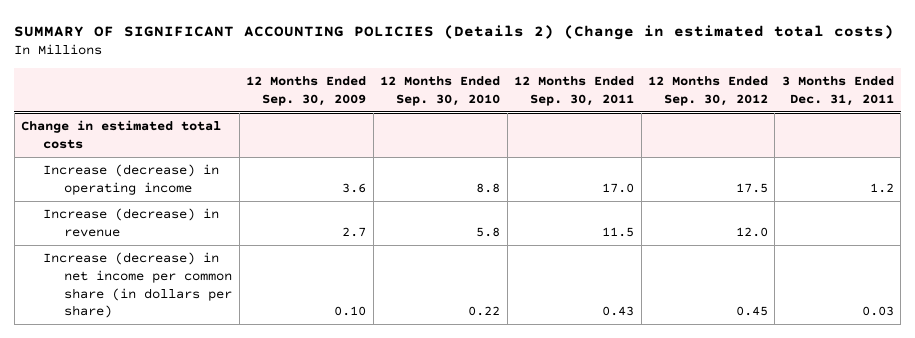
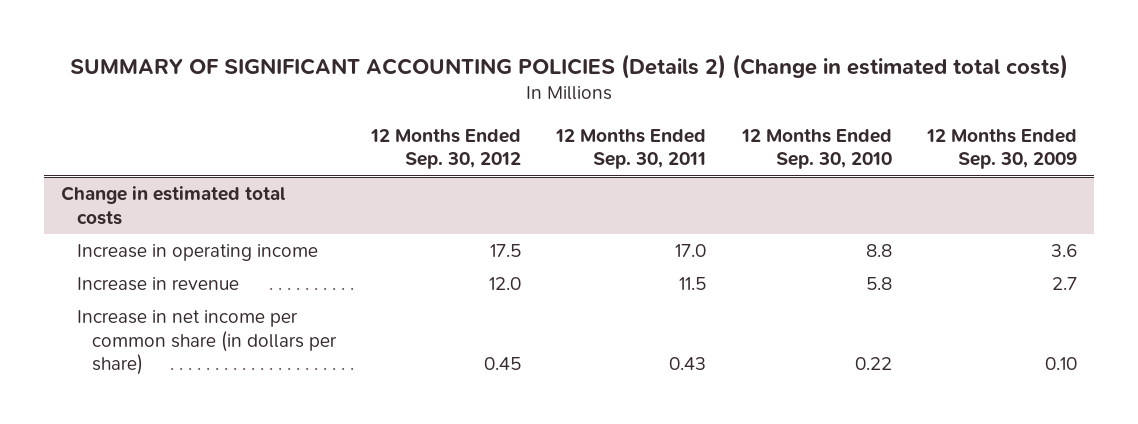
- | 12 Months Ended Sep. 30, 2009 | 12 Months Ended Sep. 30, 2010 | 12 Months Ended Sep. 30, 2011 | 12 Months Ended Sep. 30, 2012 | 3 Months Ended Dec. 31, 2011
+ | 12 Months Ended Sep. 30, 2012 | 12 Months Ended Sep. 30, 2011 | 12 Months Ended Sep. 30, 2010 | 12 Months Ended Sep. 30, 2009
@ Change in estimated total costs
- Increase (decrease) in operating income | 3.6 | 8.8 | 17.0 | 17.5 | 1.2
- Increase (decrease) in revenue | 2.7 | 5.8 | 11.5 | 12.0 |
- Increase (decrease) in net income per common share (in dollars per share) | 0.10 | 0.22 | 0.43 | 0.45 | 0.03
+ Increase in operating income | 17.5 | 17.0 | 8.8 | 3.6
+ Increase in revenue | 12.0 | 11.5 | 5.8 | 2.7
+ Increase in net income per common share (in dollars per share) | 0.45 | 0.43 | 0.22 | 0.10

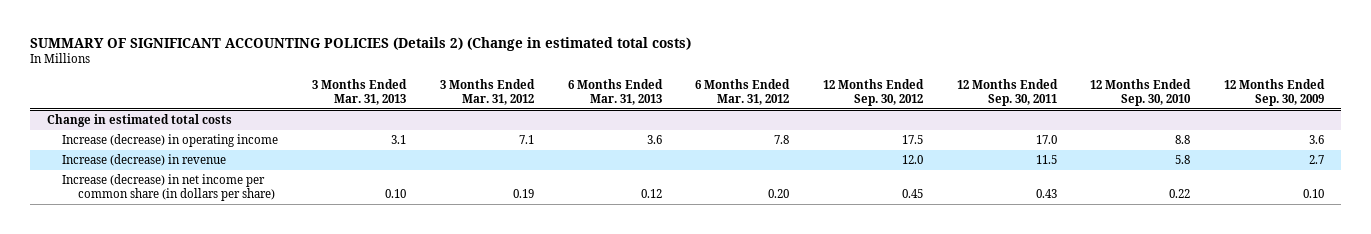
- | 12 Months Ended Sep. 30, 2012 | 12 Months Ended Sep. 30, 2011 | 12 Months Ended Sep. 30, 2010 | 12 Months Ended Sep. 30, 2009
+ | 3 Months Ended Mar. 31, 2013 | 3 Months Ended Mar. 31, 2012 | 6 Months Ended Mar. 31, 2013 | 6 Months Ended Mar. 31, 2012 | 12 Months Ended Sep. 30, 2012 | 12 Months Ended Sep. 30, 2011 | 12 Months Ended Sep. 30, 2010 | 12 Months Ended Sep. 30, 2009
@ Change in estimated total costs
- Increase in operating income | 17.5 | 17.0 | 8.8 | 3.6
- Increase in revenue | 12.0 | 11.5 | 5.8 | 2.7
- Increase in net income per common share (in dollars per share) | 0.45 | 0.43 | 0.22 | 0.10
+ Increase (decrease) in operating income | 3.1 | 7.1 | 3.6 | 7.8 | 17.5 | 17.0 | 8.8 | 3.6
+ Increase (decrease) in revenue | | | | | 12.0 | 11.5 | 5.8 | 2.7
+ Increase (decrease) in net income per common share (in dollars per share) | 0.10 | 0.19 | 0.12 | 0.20 | 0.45 | 0.43 | 0.22 | 0.10

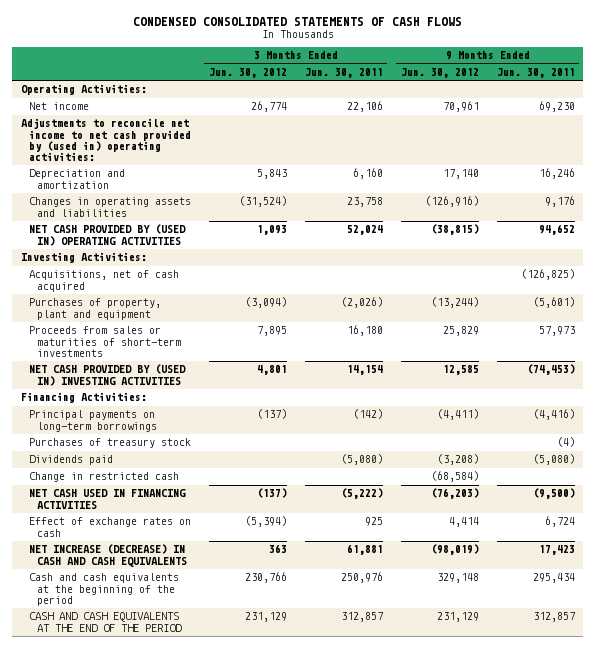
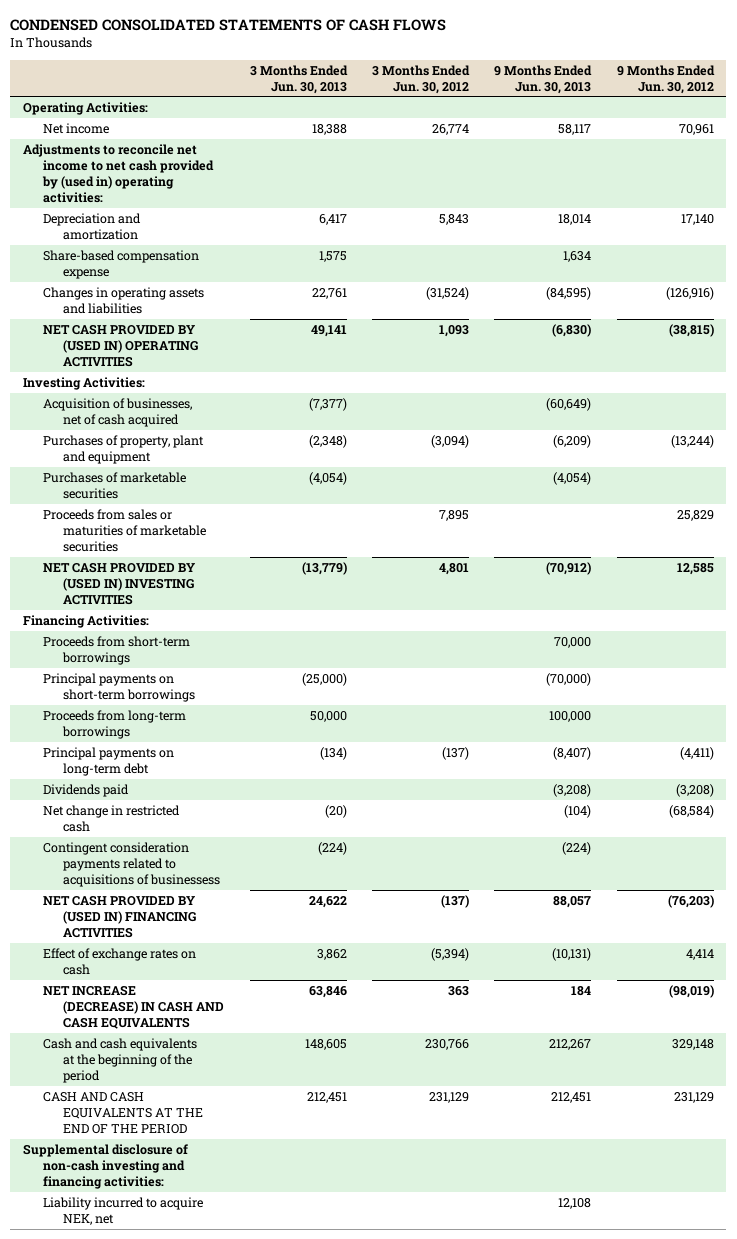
- | 3 Months Ended Jun. 30, 2012 | 3 Months Ended Jun. 30, 2011 | 9 Months Ended Jun. 30, 2012 | 9 Months Ended Jun. 30, 2011
+ | 3 Months Ended Jun. 30, 2013 | 3 Months Ended Jun. 30, 2012 | 9 Months Ended Jun. 30, 2013 | 9 Months Ended Jun. 30, 2012
+ Share-based compensation expense | 1,575 | | 1,634 |
- Acquisitions, net of cash acquired | | | | (126,825)
+ Acquisition of businesses, net of cash acquired | (7,377) | | (60,649) |
- Proceeds from sales or maturities of short-term investments | 7,895 | 16,180 | 25,829 | 57,973
+ Purchases of marketable securities | (4,054) | | (4,054) |
+ Proceeds from sales or maturities of marketable securities | | 7,895 | | 25,829
- Principal payments on long-term borrowings | (137) | (142) | (4,411) | (4,416)
- Purchases of treasury stock | | | | (4)
+ Proceeds from short-term borrowings | | | 70,000 |
+ Principal payments on short-term borrowings | (25,000) | | (70,000) |
+ Proceeds from long-term borrowings | 50,000 | | 100,000 |
+ Principal payments on long-term debt | (134) | (137) | (8,407) | (4,411)
- Change in restricted cash | | | (68,584) |
- NET CASH USED IN FINANCING ACTIVITIES | (137) | (5,222) | (76,203) | (9,500)
+ Net change in restricted cash | (20) | | (104) | (68,584)
+ Contingent consideration payments related to acquisitions of businessess | (224) | | (224) |
+ NET CASH PROVIDED BY (USED IN) FINANCING ACTIVITIES | 24,622 | (137) | 88,057 | (76,203)
+ Supplemental disclosure of non-cash investing and financing activities:
+ Liability incurred to acquire NEK, net | | | 12,108 |

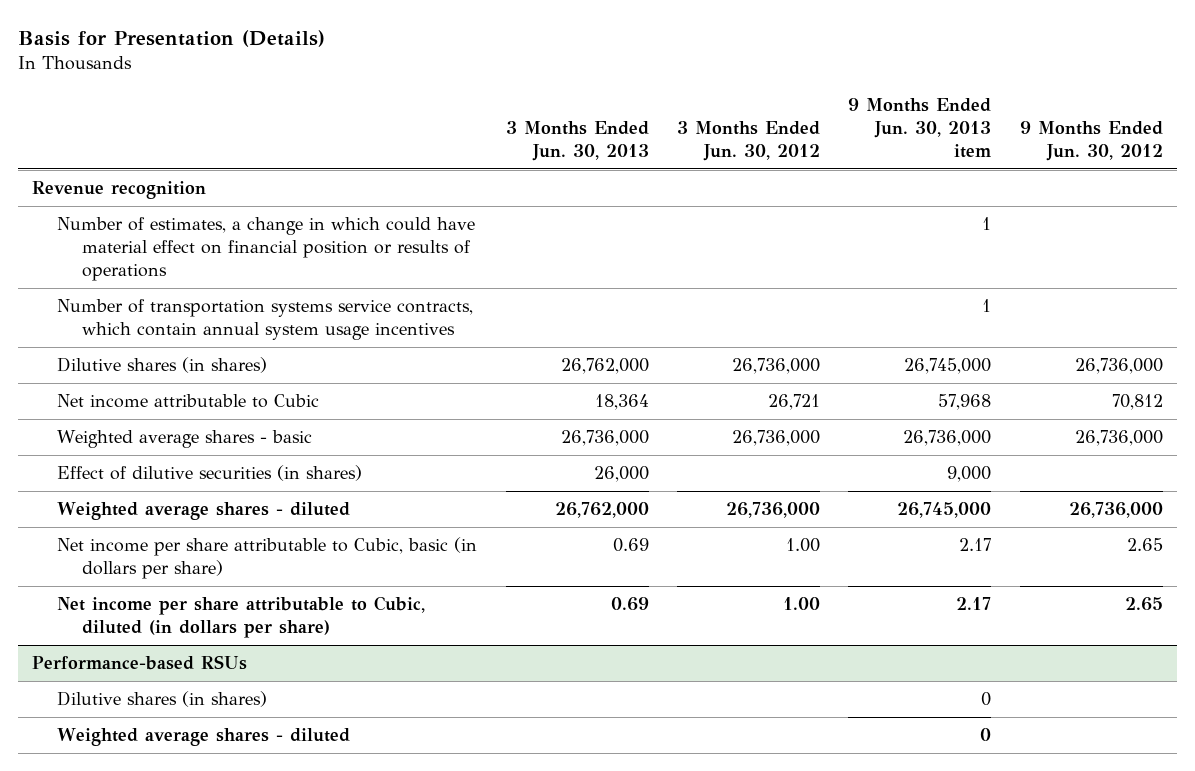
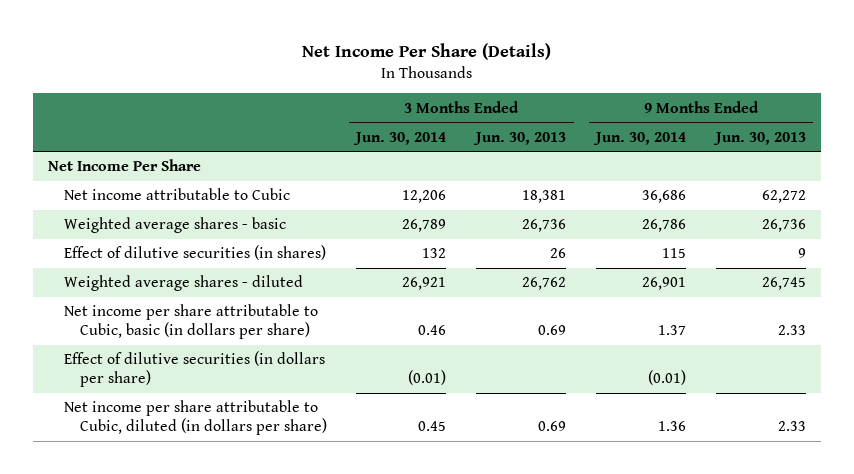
- Basis for Presentation (Details)
+ Net Income Per Share (Details)
- | 3 Months Ended Jun. 30, 2013 | 3 Months Ended Jun. 30, 2012 | 9 Months Ended Jun. 30, 2013 item | 9 Months Ended Jun. 30, 2012
+ | 3 Months Ended Jun. 30, 2014 | 3 Months Ended Jun. 30, 2013 | 9 Months Ended Jun. 30, 2014 | 9 Months Ended Jun. 30, 2013
- Revenue recognition
- Number of estimates, a change in which could have material effect on financial position or results of operations | | | 1 |
- Number of transportation systems service contracts, which contain annual system usage incentives | | | 1 |
- Dilutive shares (in shares) | 26,762,000 | 26,736,000 | 26,745,000 | 26,736,000
- Net income attributable to Cubic | 18,364 | 26,721 | 57,968 | 70,812
- Weighted average shares - basic | 26,736,000 | 26,736,000 | 26,736,000 | 26,736,000
- Effect of dilutive securities (in shares) | 26,000 | | 9,000 |
- Weighted average shares - diluted | 26,762,000 | 26,736,000 | 26,745,000 | 26,736,000
+ Net Income Per Share
+ Net income attributable to Cubic | 12,206 | 18,381 | 36,686 | 62,272
+ Weighted average shares - basic | 26,789 | 26,736 | 26,786 | 26,736
+ Effect of dilutive securities (in shares) | 132 | 26 | 115 | 9
+ Weighted average shares - diluted | 26,921 | 26,762 | 26,901 | 26,745
+ Effect of dilutive securities (in dollars per share) | (0.01) | | (0.01) |
- Performance-based RSUs
- Dilutive shares (in shares) | | | 0 |
- Weighted average shares - diluted | | | 0 |

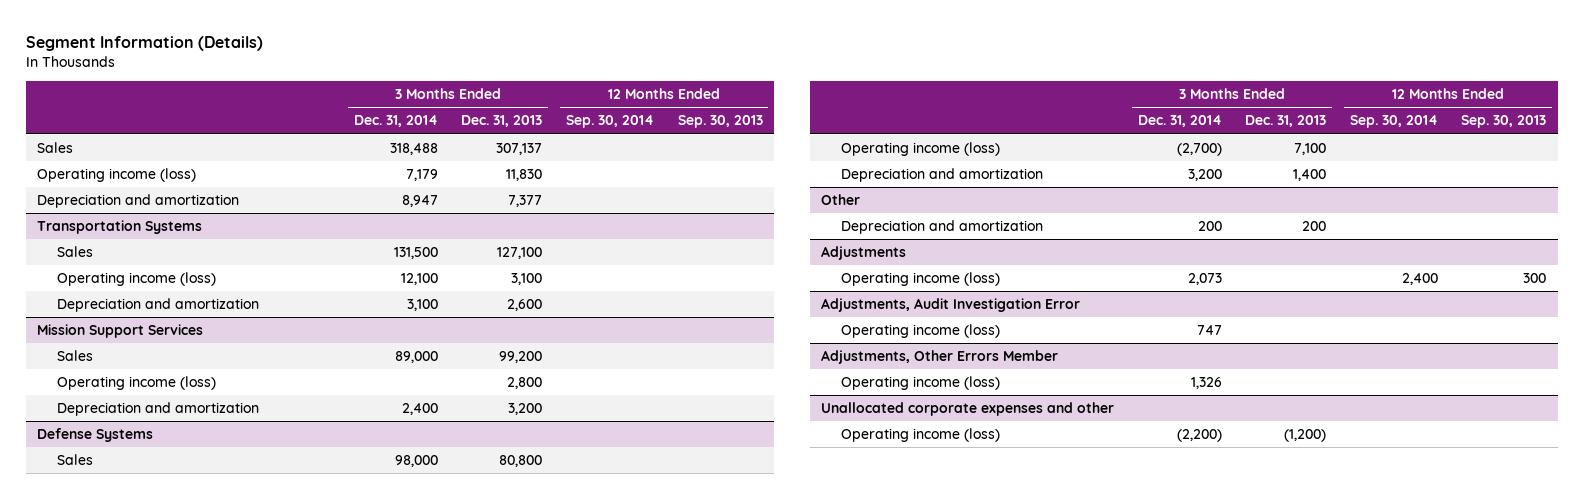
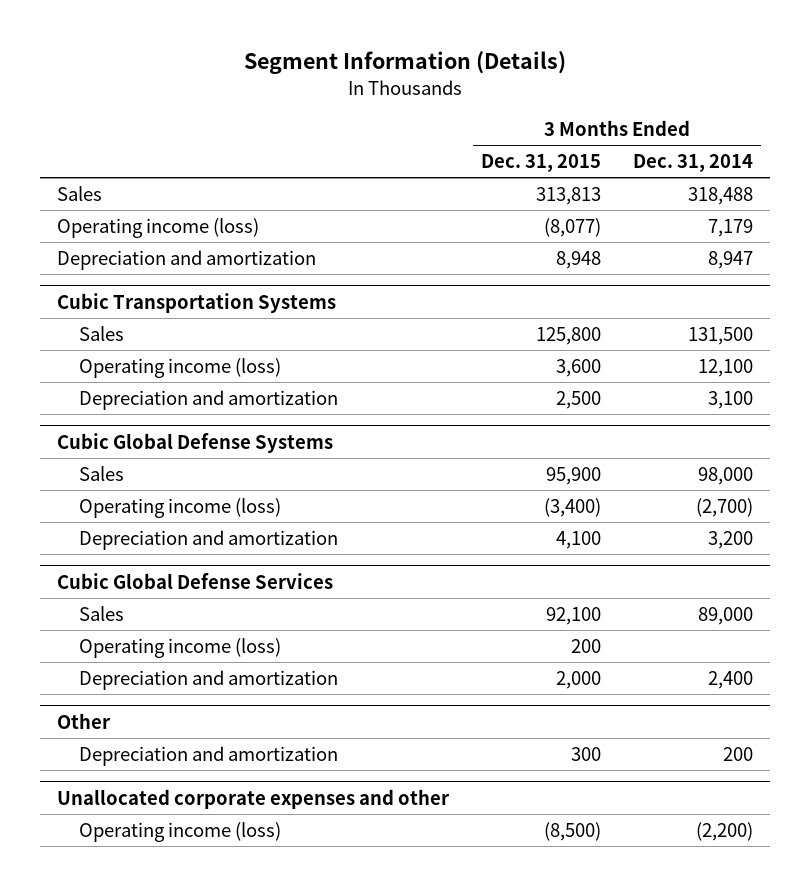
- | 3 Months Ended Dec. 31, 2014 | 3 Months Ended Dec. 31, 2013 | 12 Months Ended Sep. 30, 2014 | 12 Months Ended Sep. 30, 2013
+ | 3 Months Ended Dec. 31, 2015 | 3 Months Ended Dec. 31, 2014
- Transportation Systems
+ Cubic Transportation Systems
- Mission Support Services
- Sales | 89,000 | 99,200 | |
- Operating income (loss) | | 2,800 | |
- Depreciation and amortization | 2,400 | 3,200 | |
- Defense Systems
+ Cubic Global Defense Systems
+ Cubic Global Defense Services
+ Sales | 92,100 | 89,000
+ Operating income (loss) | 200 |
+ Depreciation and amortization | 2,000 | 2,400
- Adjustments
- Operating income (loss) | 2,073 | | 2,400 | 300
- Adjustments, Audit Investigation Error
- Operating income (loss) | 747 | | |
- Adjustments, Other Errors Member
- Operating income (loss) | 1,326 | | |

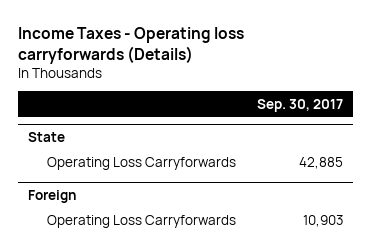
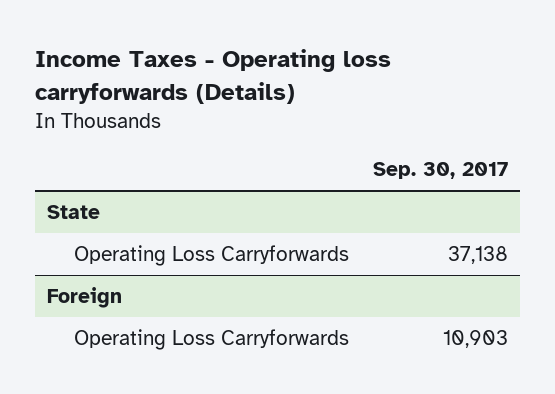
@ State
- Operating Loss Carryforwards | 42,885
+ Operating Loss Carryforwards | 37,138

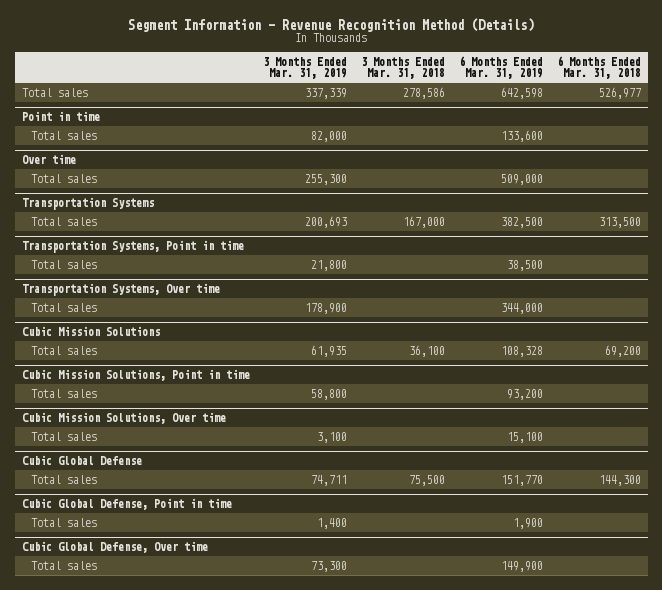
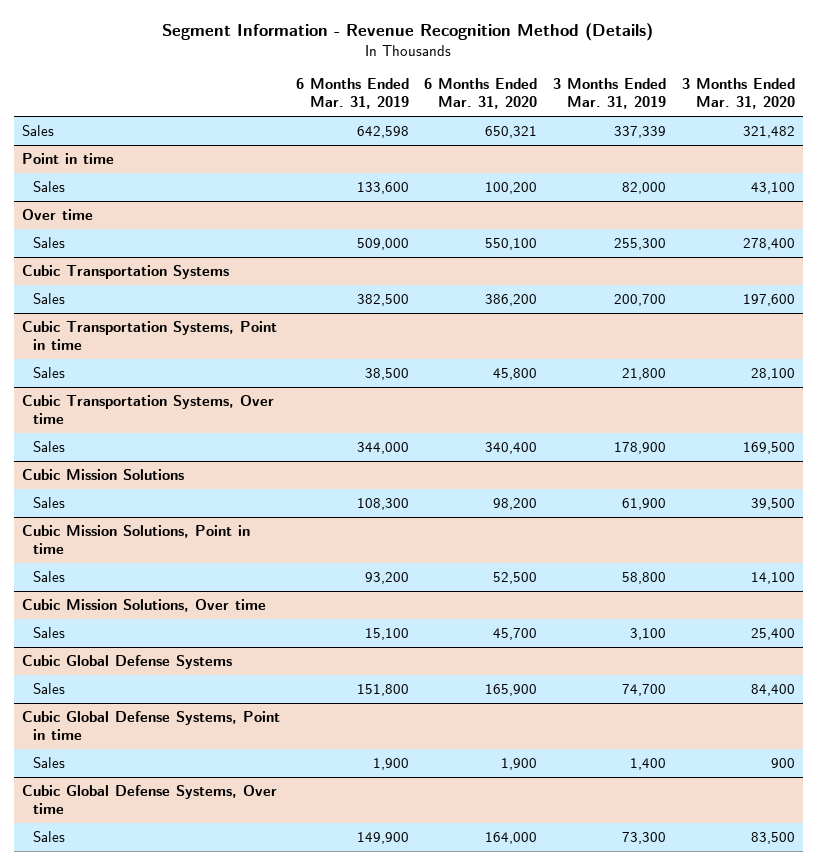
- | 3 Months Ended Mar. 31, 2019 | 3 Months Ended Mar. 31, 2018 | 6 Months Ended Mar. 31, 2019 | 6 Months Ended Mar. 31, 2018
+ | 6 Months Ended Mar. 31, 2019 | 6 Months Ended Mar. 31, 2020 | 3 Months Ended Mar. 31, 2019 | 3 Months Ended Mar. 31, 2020
- Total sales | 337,339 | 278,586 | 642,598 | 526,977
+ Sales | 642,598 | 650,321 | 337,339 | 321,482
@ Point in time
- Total sales | 82,000 | | 133,600 |
+ Sales | 133,600 | 100,200 | 82,000 | 43,100
@ Over time
- Total sales | 255,300 | | 509,000 |
- Transportation Systems
- Total sales | 200,693 | 167,000 | 382,500 | 313,500
- Transportation Systems, Point in time
- Total sales | 21,800 | | 38,500 |
- Transportation Systems, Over time
- Total sales | 178,900 | | 344,000 |
@ Over time
+ Sales | 509,000 | 550,100 | 255,300 | 278,400
+ Cubic Transportation Systems
+ Sales | 382,500 | 386,200 | 200,700 | 197,600
+ Cubic Transportation Systems, Point in time
+ Sales | 38,500 | 45,800 | 21,800 | 28,100
+ Cubic Transportation Systems, Over time
+ Sales | 344,000 | 340,400 | 178,900 | 169,500
@ Cubic Mission Solutions
- Total sales | 61,935 | 36,100 | 108,328 | 69,200
+ Sales | 108,300 | 98,200 | 61,900 | 39,500
@ Cubic Mission Solutions, Point in time
- Total sales | 58,800 | | 93,200 |
+ Sales | 93,200 | 52,500 | 58,800 | 14,100
@ Cubic Mission Solutions, Over time
- Total sales | 3,100 | | 15,100 |
- Cubic Global Defense
- Total sales | 74,711 | 75,500 | 151,770 | 144,300
- Cubic Global Defense, Point in time
- Total sales | 1,400 | | 1,900 |
- Cubic Global Defense, Over time
- Total sales | 73,300 | | 149,900 |
@ Cubic Mission Solutions, Over time
+ Sales | 15,100 | 45,700 | 3,100 | 25,400
+ Cubic Global Defense Systems
+ Sales | 151,800 | 165,900 | 74,700 | 84,400
+ Cubic Global Defense Systems, Point in time
+ Sales | 1,900 | 1,900 | 1,400 | 900
+ Cubic Global Defense Systems, Over time
+ Sales | 149,900 | 164,000 | 73,300 | 83,500

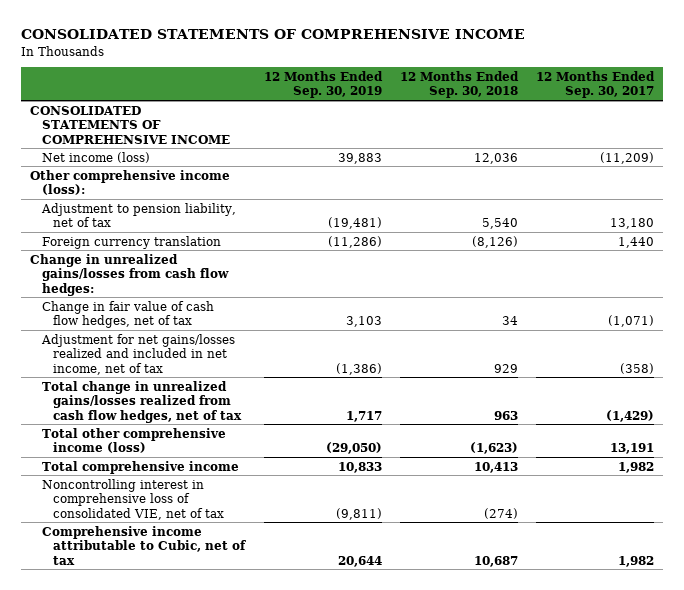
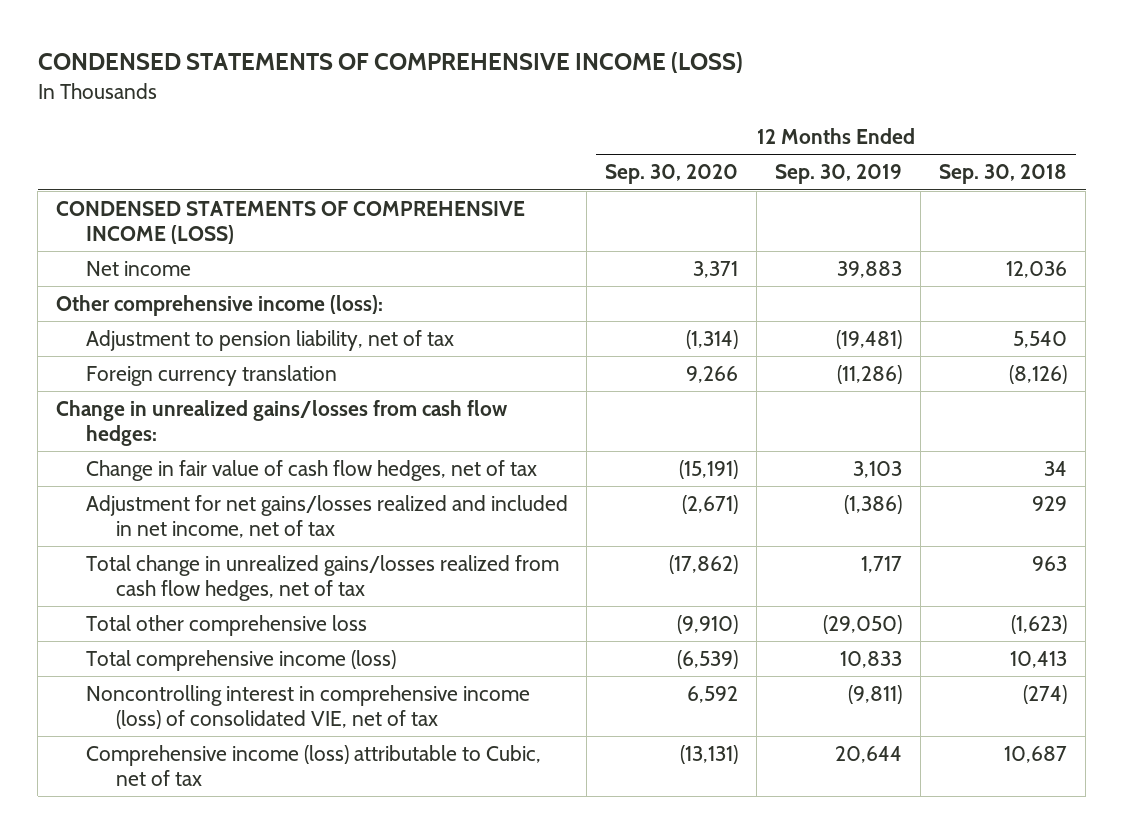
- CONSOLIDATED STATEMENTS OF COMPREHENSIVE INCOME
+ CONDENSED STATEMENTS OF COMPREHENSIVE INCOME (LOSS)
- | 12 Months Ended Sep. 30, 2019 | 12 Months Ended Sep. 30, 2018 | 12 Months Ended Sep. 30, 2017
+ | 12 Months Ended Sep. 30, 2020 | 12 Months Ended Sep. 30, 2019 | 12 Months Ended Sep. 30, 2018
- CONSOLIDATED STATEMENTS OF COMPREHENSIVE INCOME
- Net income (loss) | 39,883 | 12,036 | (11,209)
+ CONDENSED STATEMENTS OF COMPREHENSIVE INCOME (LOSS)
+ Net income | 3,371 | 39,883 | 12,036
- Total other comprehensive income (loss) | (29,050) | (1,623) | 13,191
- Total comprehensive income | 10,833 | 10,413 | 1,982
- Noncontrolling interest in comprehensive loss of consolidated VIE, net of tax | (9,811) | (274) |
- Comprehensive income attributable to Cubic, net of tax | 20,644 | 10,687 | 1,982
+ Total other comprehensive loss | (9,910) | (29,050) | (1,623)
+ Total comprehensive income (loss) | (6,539) | 10,833 | 10,413
+ Noncontrolling interest in comprehensive income (loss) of consolidated VIE, net of tax | 6,592 | (9,811) | (274)
+ Comprehensive income (loss) attributable to Cubic, net of tax | (13,131) | 20,644 | 10,687

